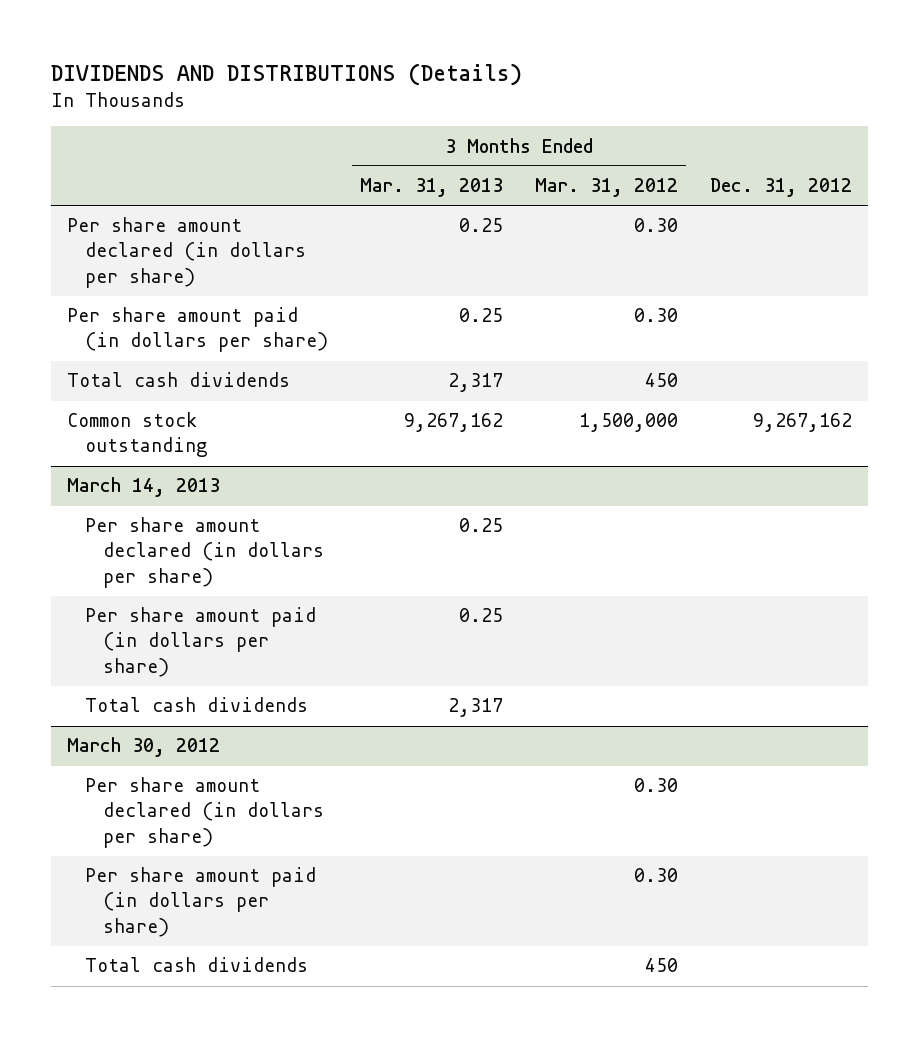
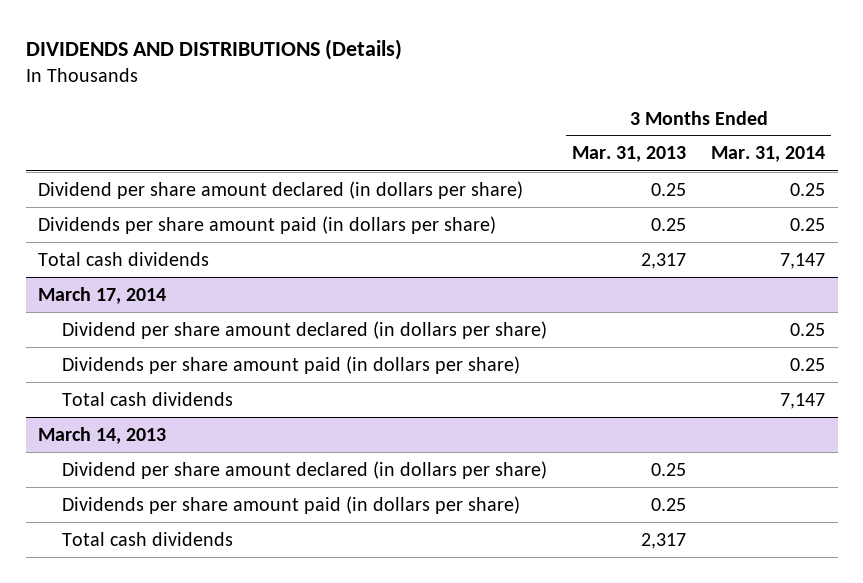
- | 3 Months Ended Mar. 31, 2013 | 3 Months Ended Mar. 31, 2012 | Dec. 31, 2012
+ | 3 Months Ended Mar. 31, 2013 | 3 Months Ended Mar. 31, 2014
- Per share amount declared (in dollars per share) | 0.25 | 0.30 |
- Per share amount paid (in dollars per share) | 0.25 | 0.30 |
+ Dividend per share amount declared (in dollars per share) | 0.25 | 0.25
+ Dividends per share amount paid (in dollars per share) | 0.25 | 0.25
- Common stock outstanding | 9,267,162 | 1,500,000 | 9,267,162
+ March 17, 2014
+ Dividend per share amount declared (in dollars per share) | | 0.25
+ Dividends per share amount paid (in dollars per share) | | 0.25
+ Total cash dividends | | 7,147
@ March 14, 2013
- Per share amount declared (in dollars per share) | 0.25 | |
- Per share amount paid (in dollars per share) | 0.25 | |
+ Dividend per share amount declared (in dollars per share) | 0.25 |
+ Dividends per share amount paid (in dollars per share) | 0.25 |
- March 30, 2012
- Per share amount declared (in dollars per share) | | 0.30 |
- Per share amount paid (in dollars per share) | | 0.30 |
- Total cash dividends | | 450 |

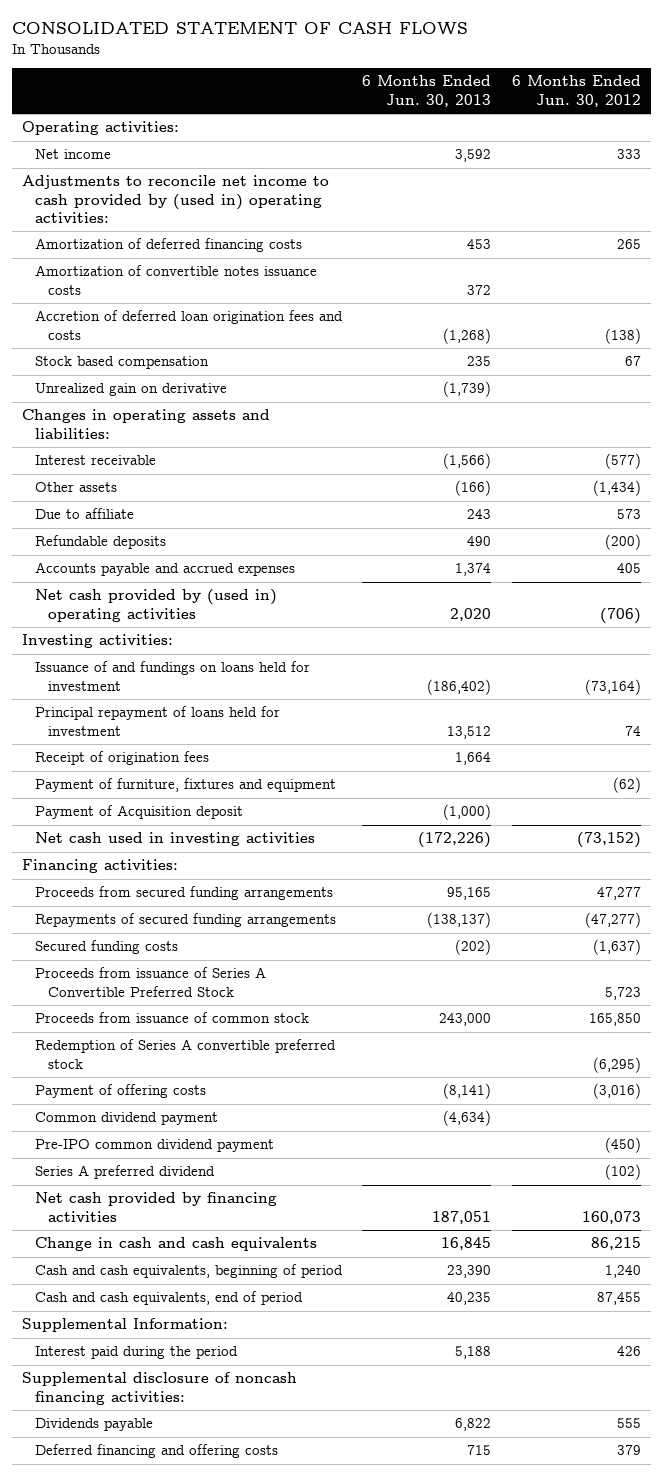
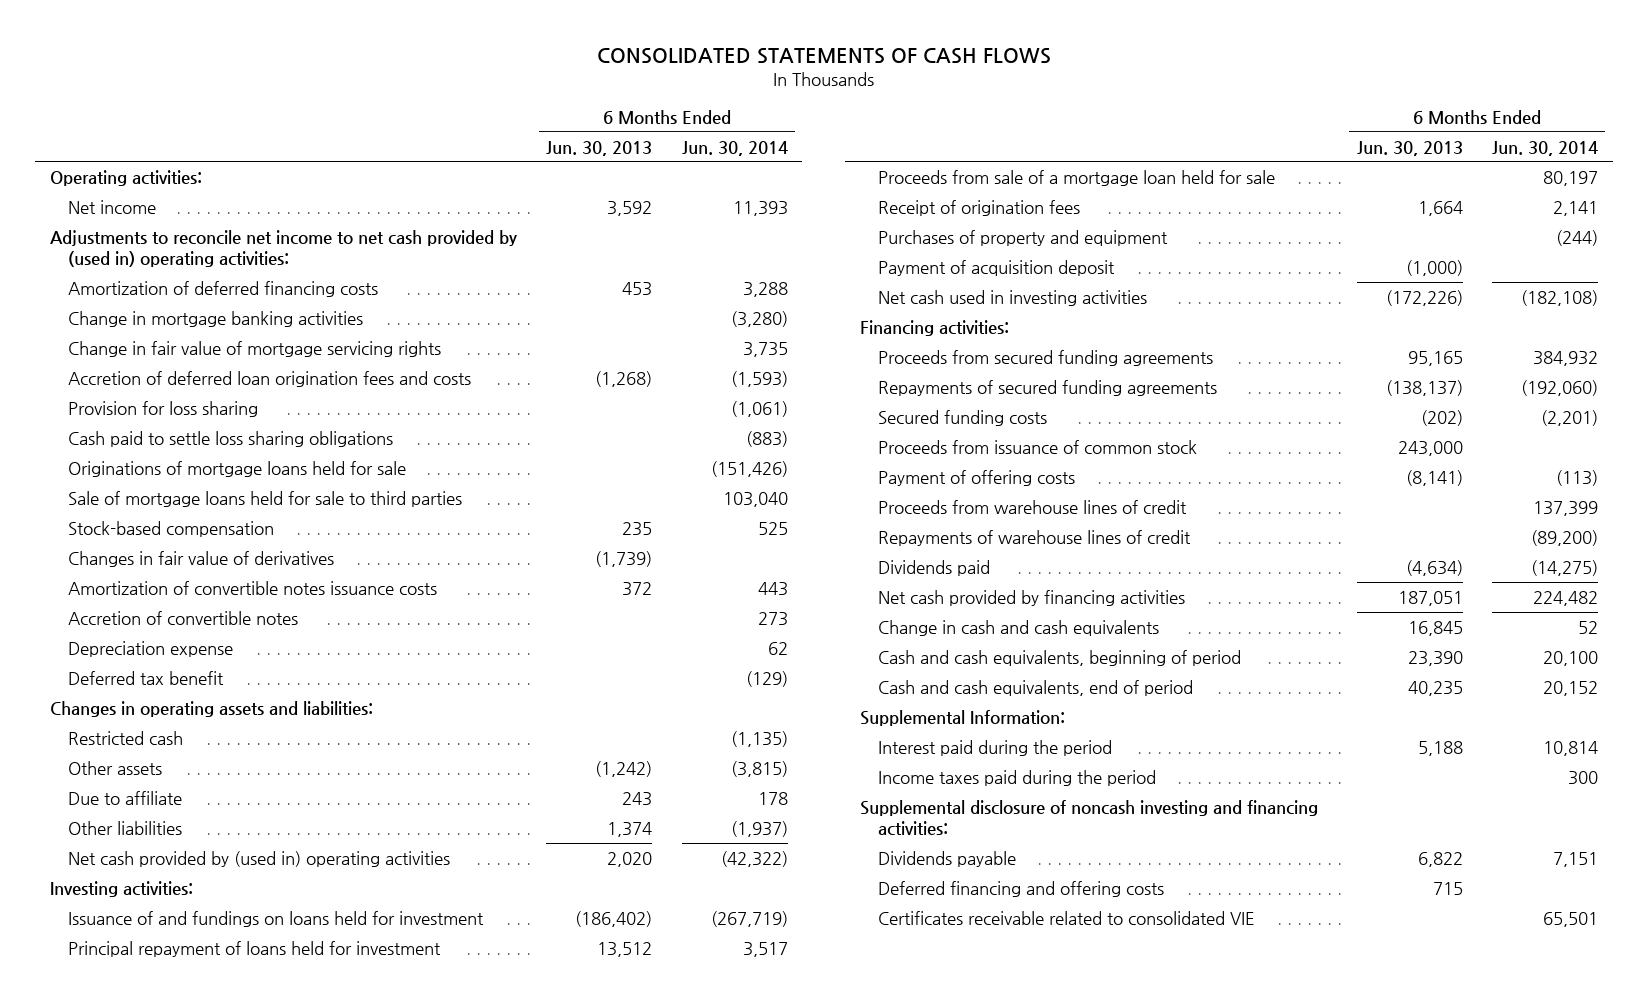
- CONSOLIDATED STATEMENT OF CASH FLOWS
+ CONSOLIDATED STATEMENTS OF CASH FLOWS
- | 6 Months Ended Jun. 30, 2013 | 6 Months Ended Jun. 30, 2012
+ | 6 Months Ended Jun. 30, 2013 | 6 Months Ended Jun. 30, 2014
- Adjustments to reconcile net income to cash provided by (used in) operating activities:
+ Adjustments to reconcile net income to net cash provided by (used in) operating activities:
+ Change in mortgage banking activities | | (3,280)
+ Change in fair value of mortgage servicing rights | | 3,735
- Stock based compensation | 235 | 67
- Unrealized gain on derivative | (1,739) |
+ Provision for loss sharing | | (1,061)
+ Cash paid to settle loss sharing obligations | | (883)
+ Originations of mortgage loans held for sale | | (151,426)
+ Sale of mortgage loans held for sale to third parties | | 103,040
+ Stock-based compensation | 235 | 525
+ Changes in fair value of derivatives | (1,739) |
moved down: Amortization of convertible notes issuance costs | 372 | 443
+ Accretion of convertible notes | | 273
+ Depreciation expense | | 62
+ Deferred tax benefit | | (129)
- Interest receivable | (1,566) | (577)
- Other assets | (166) | (1,434)
+ Restricted cash | | (1,135)
+ Other assets | (1,242) | (3,815)
- Refundable deposits | 490 | (200)
- Accounts payable and accrued expenses | 1,374 | 405
+ Other liabilities | 1,374 | (1,937)
+ Proceeds from sale of a mortgage loan held for sale | | 80,197
- Payment of furniture, fixtures and equipment | | (62)
- Payment of Acquisition deposit | (1,000) |
+ Purchases of property and equipment | | (244)
+ Payment of acquisition deposit | (1,000) |
- Proceeds from secured funding arrangements | 95,165 | 47,277
- Repayments of secured funding arrangements | (138,137) | (47,277)
+ Proceeds from secured funding agreements | 95,165 | 384,932
+ Repayments of secured funding agreements | (138,137) | (192,060)
- Proceeds from issuance of Series A Convertible Preferred Stock | | 5,723
- Redemption of Series A convertible preferred stock | | (6,295)
- Common dividend payment | (4,634) |
- Pre-IPO common dividend payment | | (450)
- Series A preferred dividend | | (102)
+ Proceeds from warehouse lines of credit | | 137,399
+ Repayments of warehouse lines of credit | | (89,200)
+ Dividends paid | (4,634) | (14,275)
- Supplemental disclosure of noncash financing activities:
+ Income taxes paid during the period | | 300
+ Supplemental disclosure of noncash investing and financing activities:
+ Certificates receivable related to consolidated VIE | | 65,501

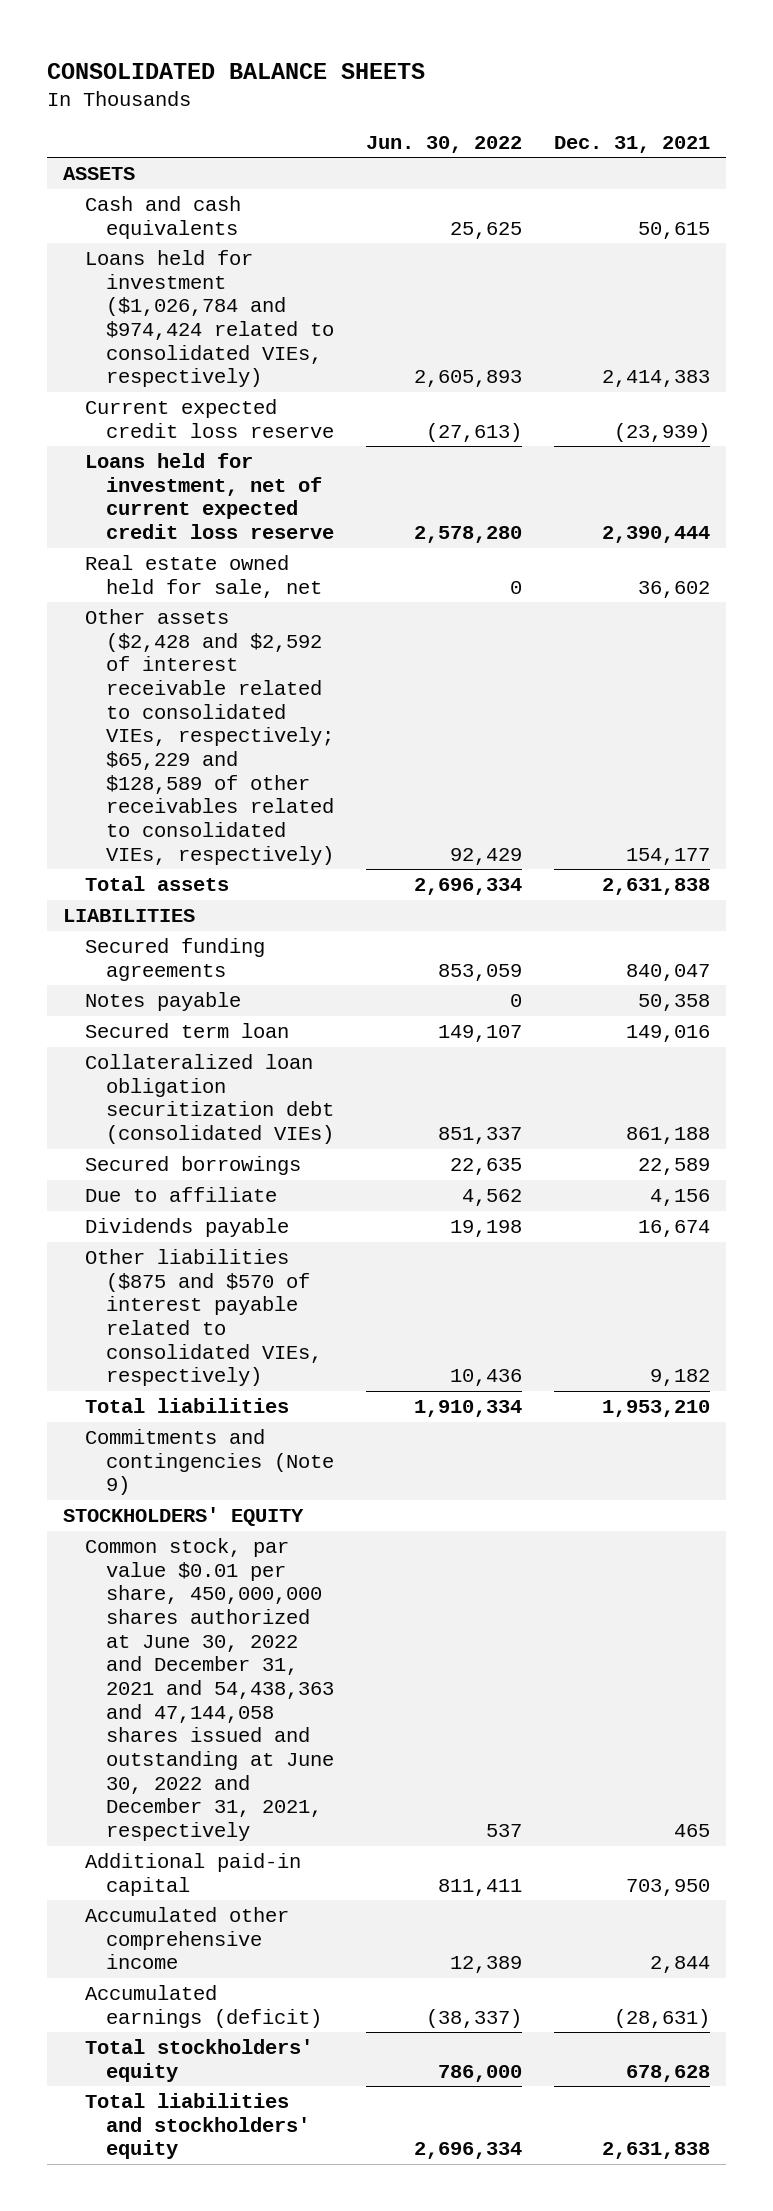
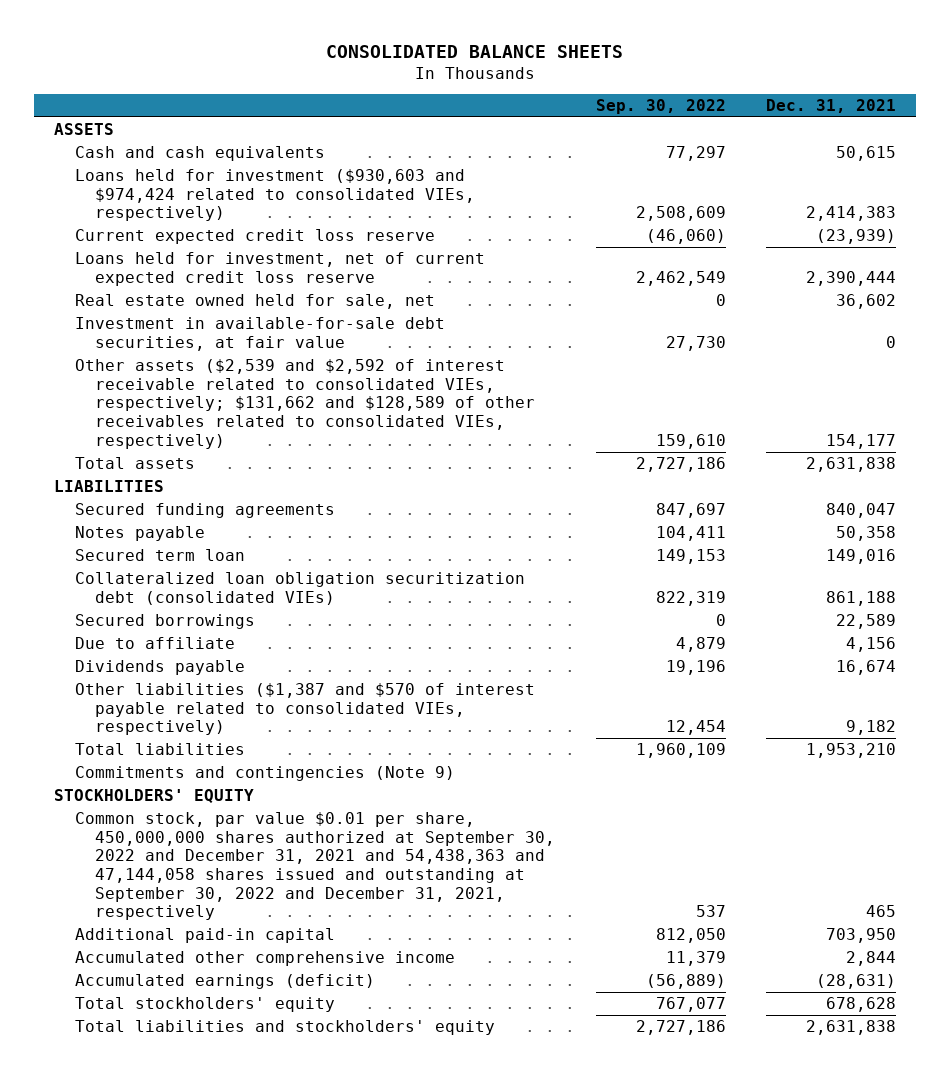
- | Jun. 30, 2022 | Dec. 31, 2021
+ | Sep. 30, 2022 | Dec. 31, 2021
- Loans held for investment ($1,026,784 and $974,424 related to consolidated VIEs, respectively) | 2,605,893 | 2,414,383
+ Loans held for investment ($930,603 and $974,424 related to consolidated VIEs, respectively) | 2,508,609 | 2,414,383
- Other assets ($2,428 and $2,592 of interest receivable related to consolidated VIEs, respectively; $65,229 and $128,589 of other receivables related to consolidated VIEs, respectively) | 92,429 | 154,177
+ Investment in available-for-sale debt securities, at fair value | 27,730 | 0
+ Other assets ($2,539 and $2,592 of interest receivable related to consolidated VIEs, respectively; $131,662 and $128,589 of other receivables related to consolidated VIEs, respectively) | 159,610 | 154,177
- Other liabilities ($875 and $570 of interest payable related to consolidated VIEs, respectively) | 10,436 | 9,182
+ Other liabilities ($1,387 and $570 of interest payable related to consolidated VIEs, respectively) | 12,454 | 9,182
- Common stock, par value $0.01 per share, 450,000,000 shares authorized at June 30, 2022 and December 31, 2021 and 54,438,363 and 47,144,058 shares issued and outstanding at June 30, 2022 and December 31, 2021, respectively | 537 | 465
+ Common stock, par value $0.01 per share, 450,000,000 shares authorized at September 30, 2022 and December 31, 2021 and 54,438,363 and 47,144,058 shares issued and outstanding at September 30, 2022 and December 31, 2021, respectively | 537 | 465

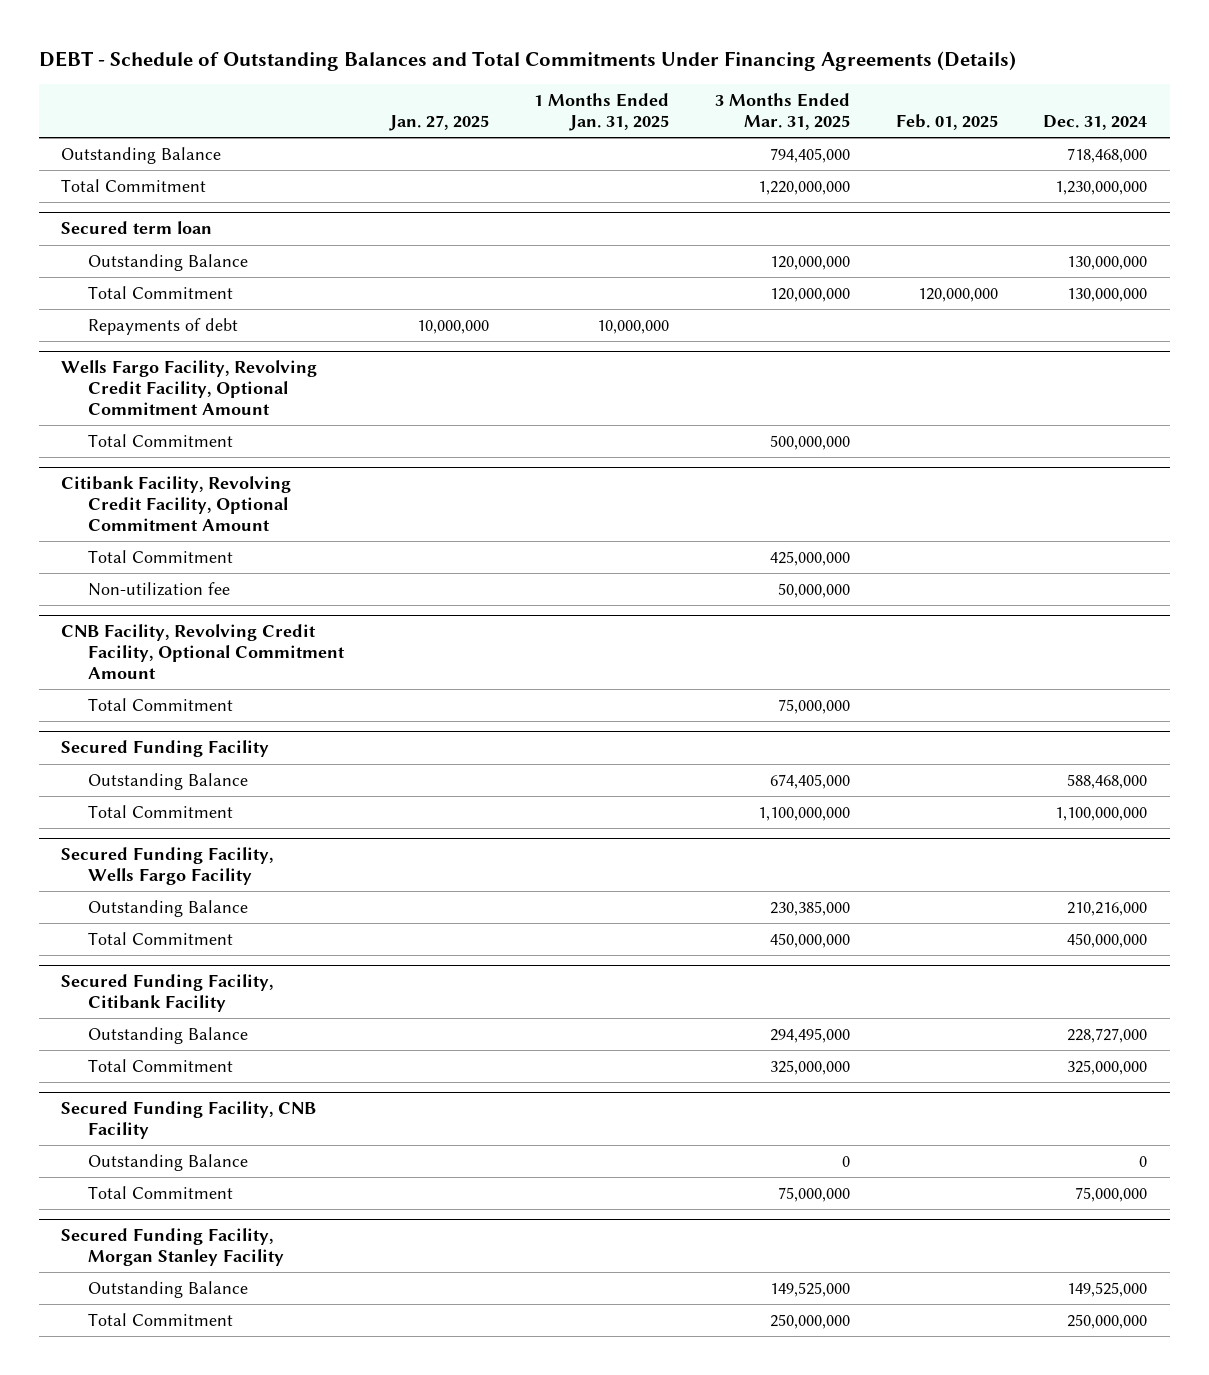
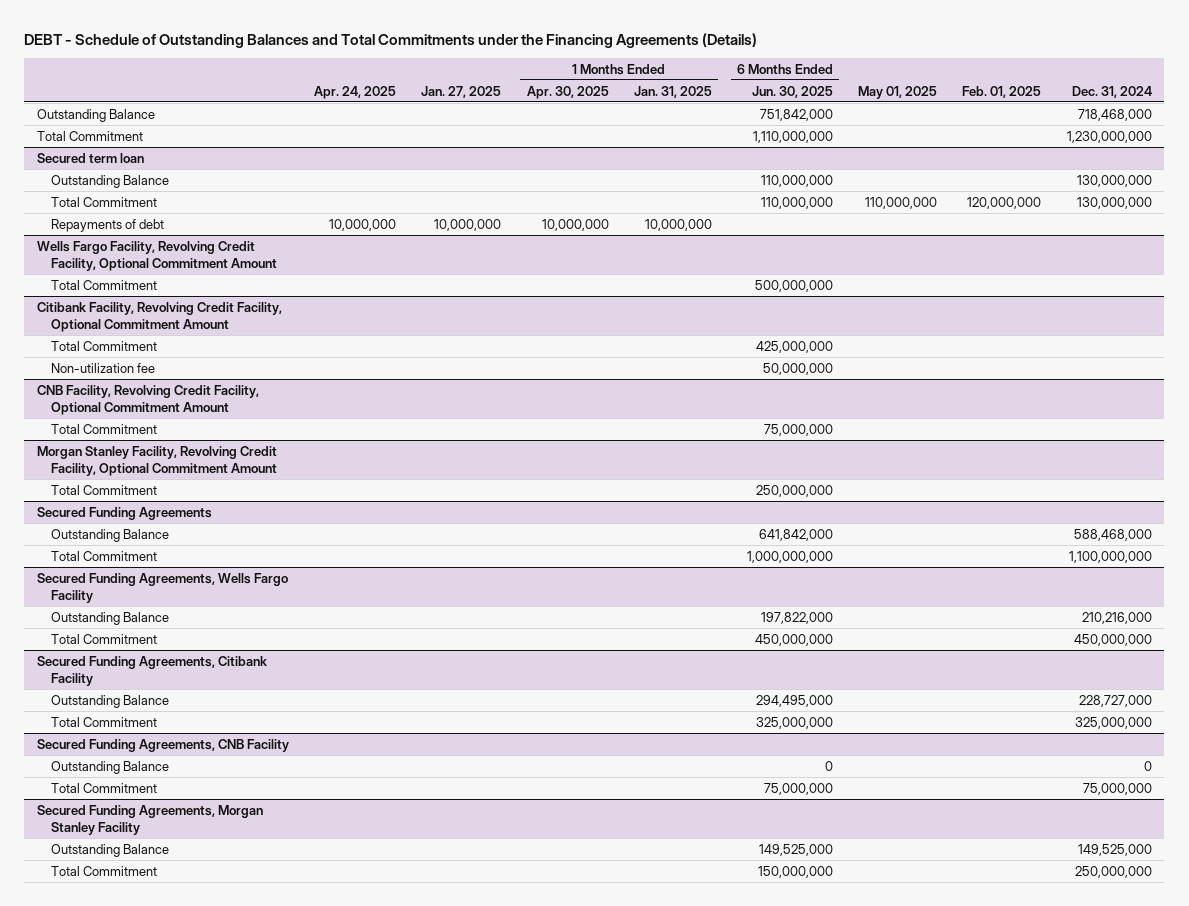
- DEBT - Schedule of Outstanding Balances and Total Commitments Under Financing Agreements (Details)
+ DEBT - Schedule of Outstanding Balances and Total Commitments under the Financing Agreements (Details)
- | Jan. 27, 2025 | 1 Months Ended Jan. 31, 2025 | 3 Months Ended Mar. 31, 2025 | Feb. 01, 2025 | Dec. 31, 2024
+ | Apr. 24, 2025 | Jan. 27, 2025 | 1 Months Ended Apr. 30, 2025 | 1 Months Ended Jan. 31, 2025 | 6 Months Ended Jun. 30, 2025 | May 01, 2025 | Feb. 01, 2025 | Dec. 31, 2024
- Secured Funding Facility
+ Morgan Stanley Facility, Revolving Credit Facility, Optional Commitment Amount
+ Total Commitment | | | | | 250,000,000 | | |
+ Secured Funding Agreements
- Secured Funding Facility, Wells Fargo Facility
+ Secured Funding Agreements, Wells Fargo Facility
- Secured Funding Facility, Citibank Facility
+ Secured Funding Agreements, Citibank Facility
- Secured Funding Facility, CNB Facility
+ Secured Funding Agreements, CNB Facility
- Secured Funding Facility, Morgan Stanley Facility
+ Secured Funding Agreements, Morgan Stanley Facility

